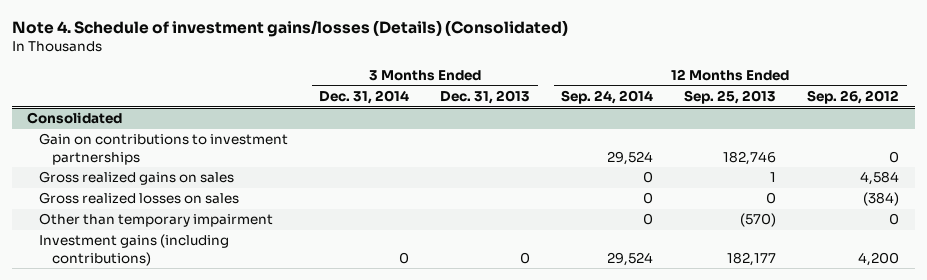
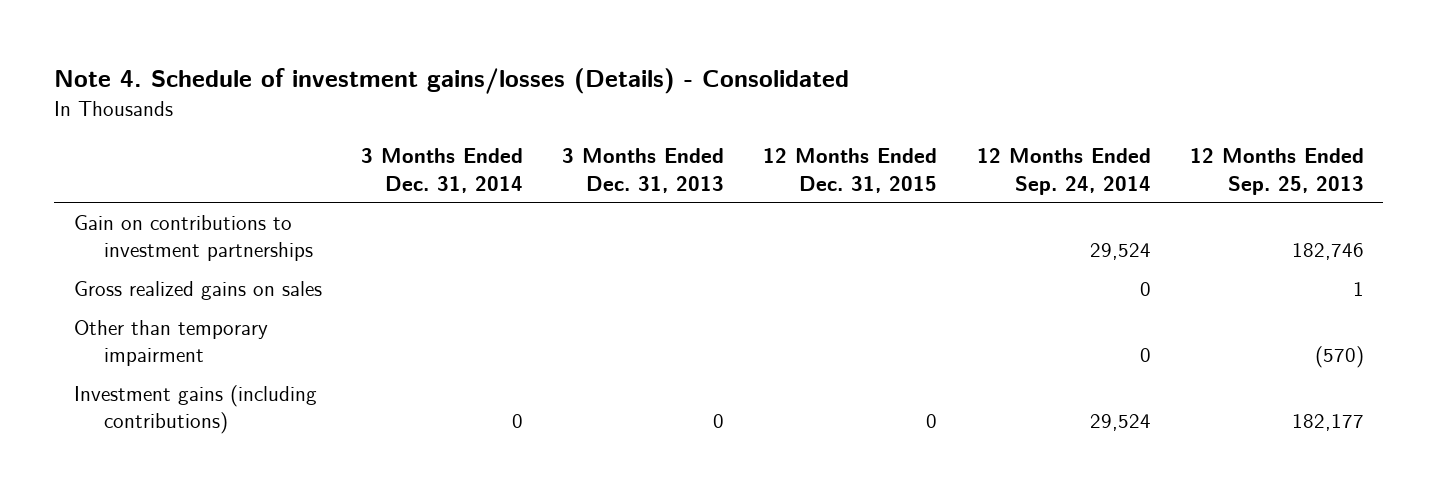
- Note 4. Schedule of investment gains/losses (Details) (Consolidated)
+ Note 4. Schedule of investment gains/losses (Details) - Consolidated
- | 3 Months Ended Dec. 31, 2014 | 3 Months Ended Dec. 31, 2013 | 12 Months Ended Sep. 24, 2014 | 12 Months Ended Sep. 25, 2013 | 12 Months Ended Sep. 26, 2012
+ | 3 Months Ended Dec. 31, 2014 | 3 Months Ended Dec. 31, 2013 | 12 Months Ended Dec. 31, 2015 | 12 Months Ended Sep. 24, 2014 | 12 Months Ended Sep. 25, 2013
- Consolidated
- Gross realized losses on sales | | | 0 | 0 | (384)

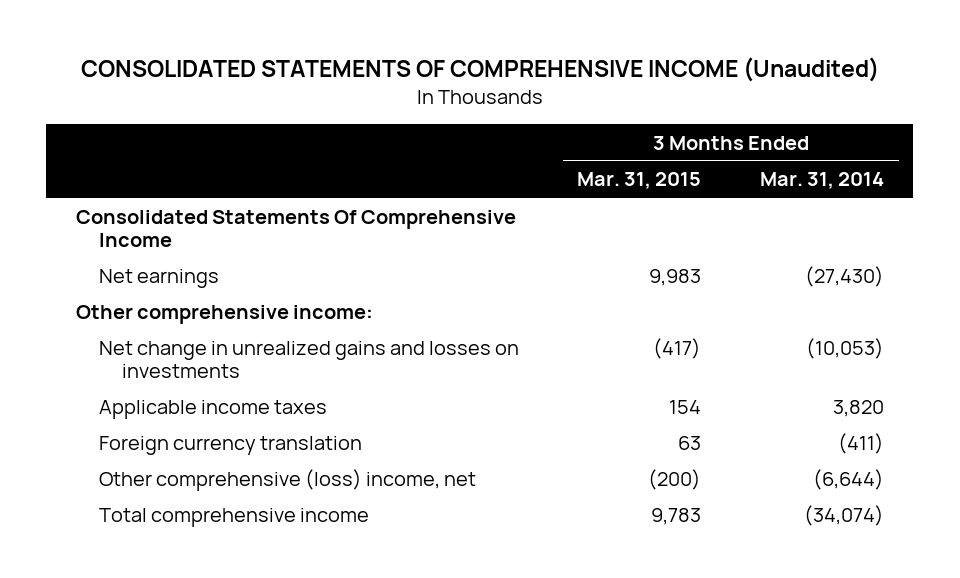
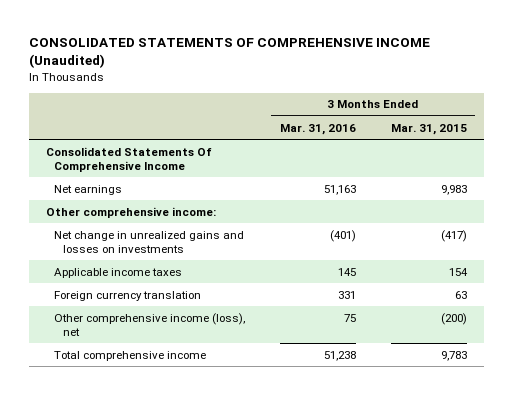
- | 3 Months Ended Mar. 31, 2015 | 3 Months Ended Mar. 31, 2014
+ | 3 Months Ended Mar. 31, 2016 | 3 Months Ended Mar. 31, 2015
- Other comprehensive (loss) income, net | (200) | (6,644)
+ Other comprehensive income (loss), net | 75 | (200)

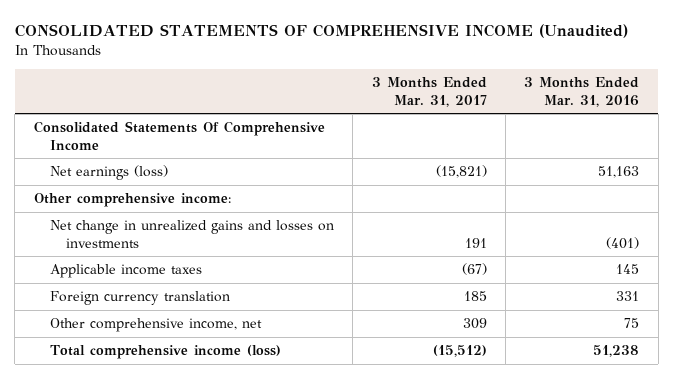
- | 3 Months Ended Mar. 31, 2016 | 3 Months Ended Mar. 31, 2015
+ | 3 Months Ended Mar. 31, 2017 | 3 Months Ended Mar. 31, 2016
- Net earnings | 51,163 | 9,983
+ Net earnings (loss) | (15,821) | 51,163
- Other comprehensive income (loss), net | 75 | (200)
- Total comprehensive income | 51,238 | 9,783
+ Other comprehensive income, net | 309 | 75
+ Total comprehensive income (loss) | (15,512) | 51,238

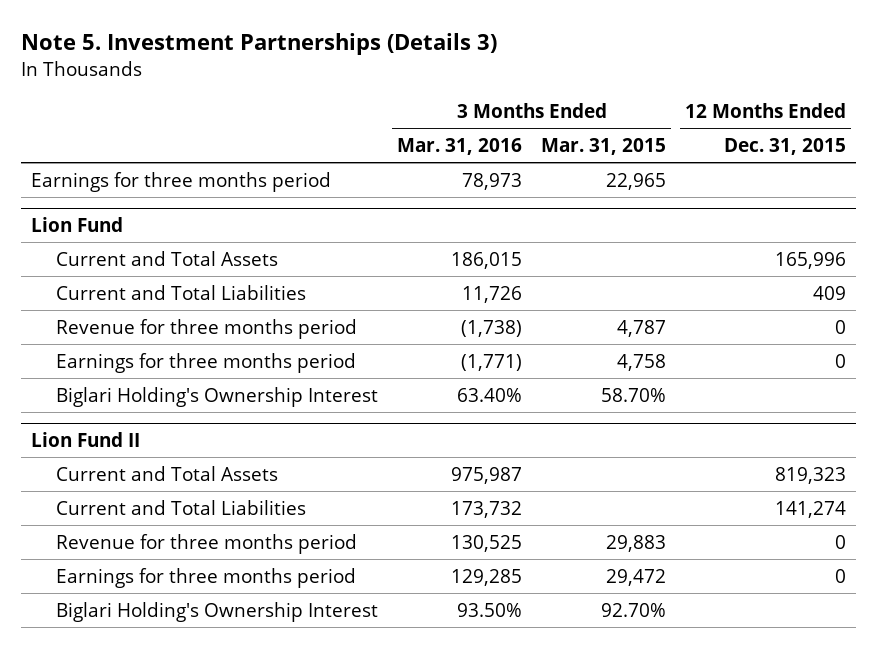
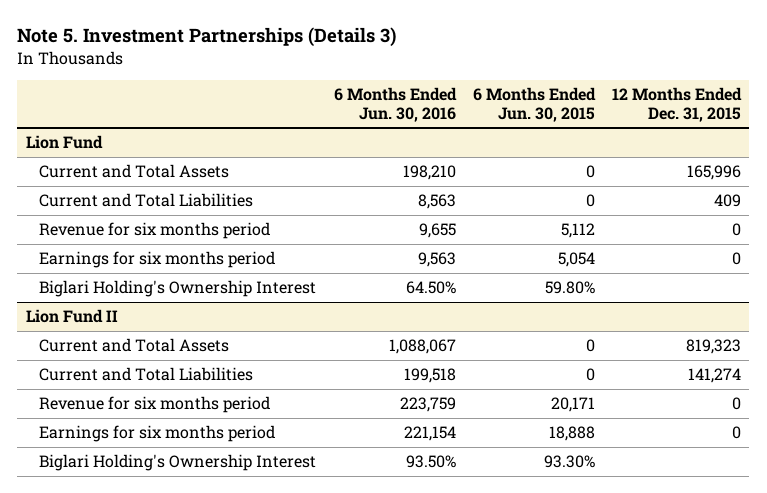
- | 3 Months Ended Mar. 31, 2016 | 3 Months Ended Mar. 31, 2015 | 12 Months Ended Dec. 31, 2015
+ | 6 Months Ended Jun. 30, 2016 | 6 Months Ended Jun. 30, 2015 | 12 Months Ended Dec. 31, 2015
- Earnings for three months period | 78,973 | 22,965 |
@ Lion Fund
- Revenue for three months period | (1,738) | 4,787 | 0
- Earnings for three months period | (1,771) | 4,758 | 0
+ Revenue for six months period | 9,655 | 5,112 | 0
+ Earnings for six months period | 9,563 | 5,054 | 0
@ Lion Fund II
- Revenue for three months period | 130,525 | 29,883 | 0
- Earnings for three months period | 129,285 | 29,472 | 0
+ Revenue for six months period | 223,759 | 20,171 | 0
+ Earnings for six months period | 221,154 | 18,888 | 0

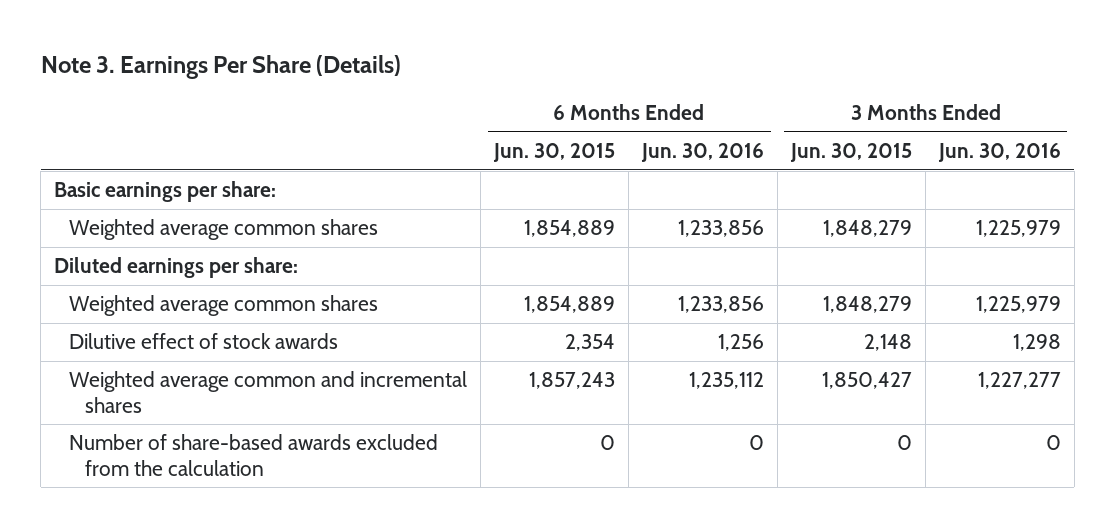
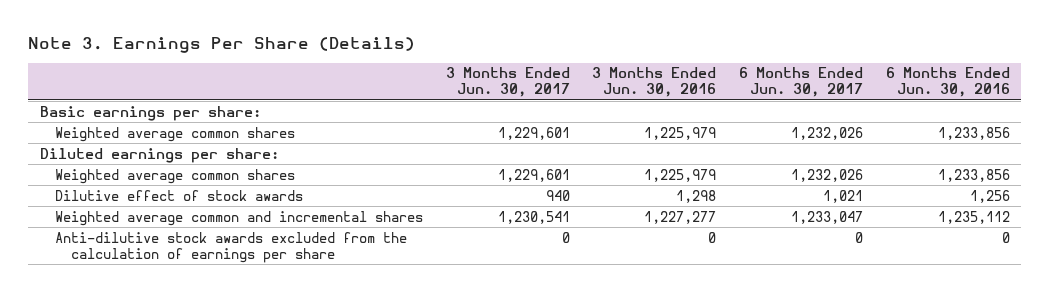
- | 6 Months Ended Jun. 30, 2015 | 6 Months Ended Jun. 30, 2016 | 3 Months Ended Jun. 30, 2015 | 3 Months Ended Jun. 30, 2016
+ | 3 Months Ended Jun. 30, 2017 | 3 Months Ended Jun. 30, 2016 | 6 Months Ended Jun. 30, 2017 | 6 Months Ended Jun. 30, 2016
- Number of share-based awards excluded from the calculation | 0 | 0 | 0 | 0
+ Anti-dilutive stock awards excluded from the calculation of earnings per share | 0 | 0 | 0 | 0

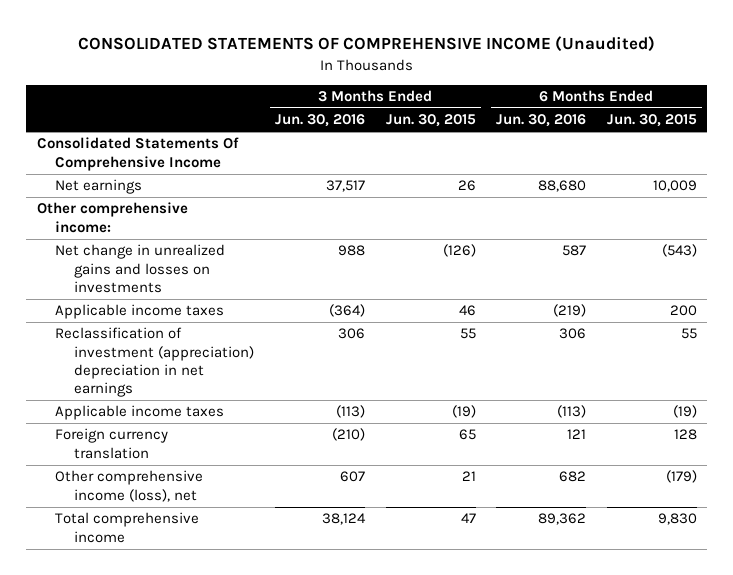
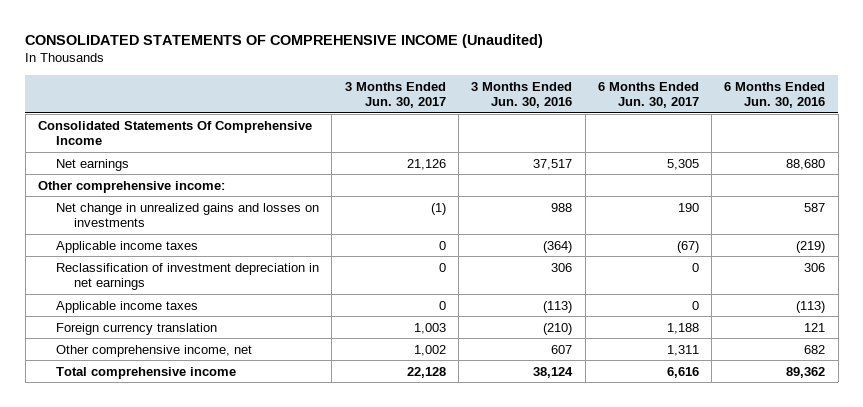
- | 3 Months Ended Jun. 30, 2016 | 3 Months Ended Jun. 30, 2015 | 6 Months Ended Jun. 30, 2016 | 6 Months Ended Jun. 30, 2015
+ | 3 Months Ended Jun. 30, 2017 | 3 Months Ended Jun. 30, 2016 | 6 Months Ended Jun. 30, 2017 | 6 Months Ended Jun. 30, 2016
- Reclassification of investment (appreciation) depreciation in net earnings | 306 | 55 | 306 | 55
+ Reclassification of investment depreciation in net earnings | 0 | 306 | 0 | 306
- Other comprehensive income (loss), net | 607 | 21 | 682 | (179)
+ Other comprehensive income, net | 1,002 | 607 | 1,311 | 682

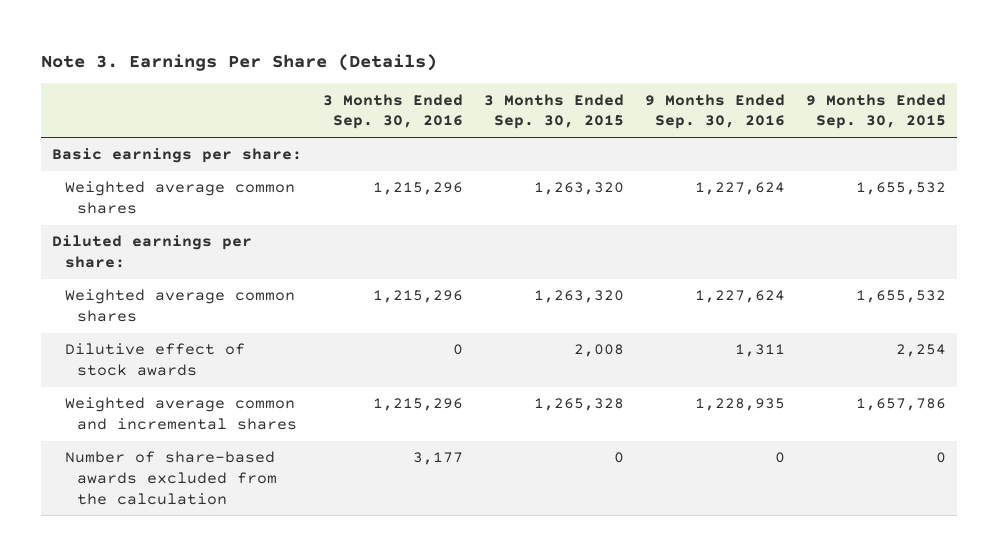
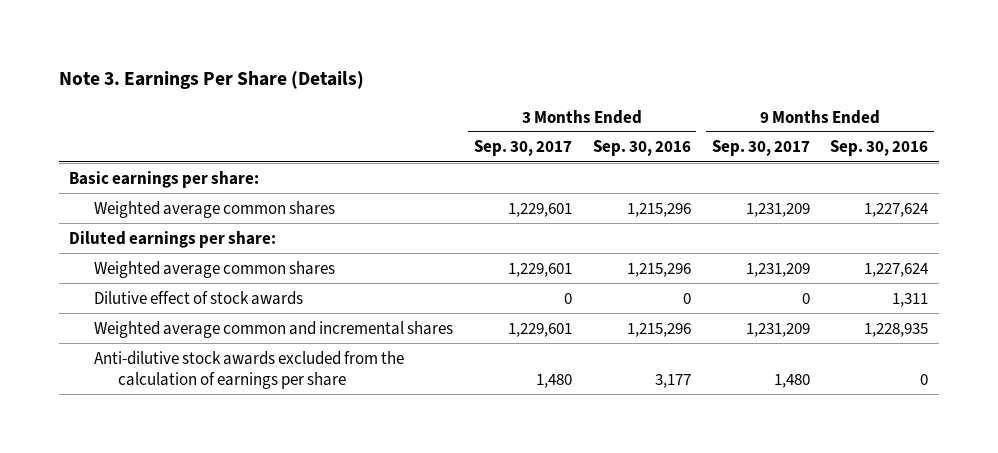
- | 3 Months Ended Sep. 30, 2016 | 3 Months Ended Sep. 30, 2015 | 9 Months Ended Sep. 30, 2016 | 9 Months Ended Sep. 30, 2015
+ | 3 Months Ended Sep. 30, 2017 | 3 Months Ended Sep. 30, 2016 | 9 Months Ended Sep. 30, 2017 | 9 Months Ended Sep. 30, 2016
- Number of share-based awards excluded from the calculation | 3,177 | 0 | 0 | 0
+ Anti-dilutive stock awards excluded from the calculation of earnings per share | 1,480 | 3,177 | 1,480 | 0

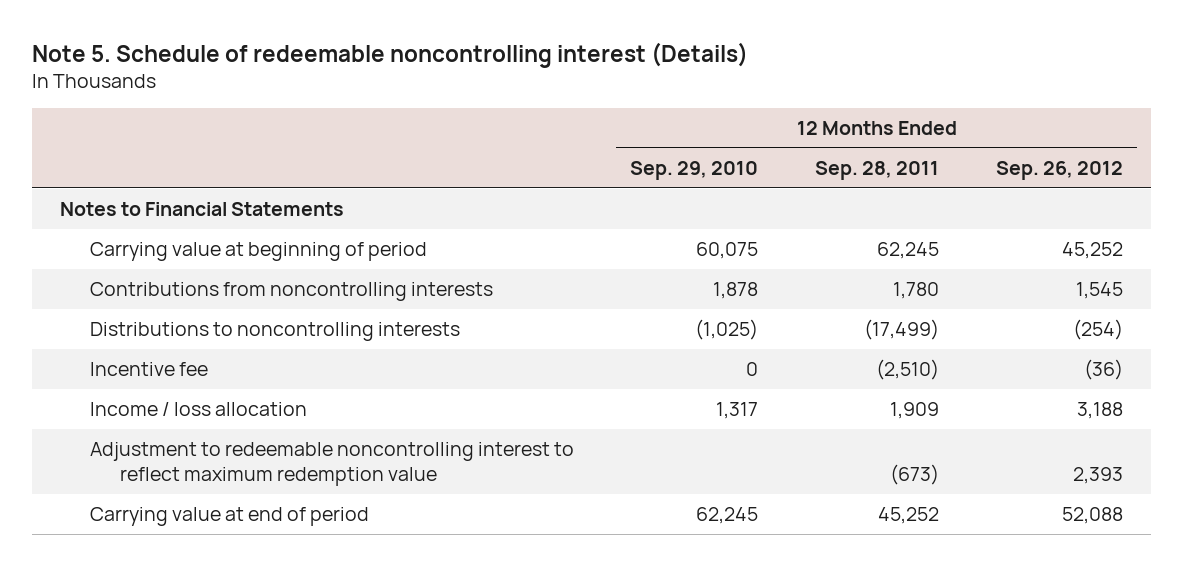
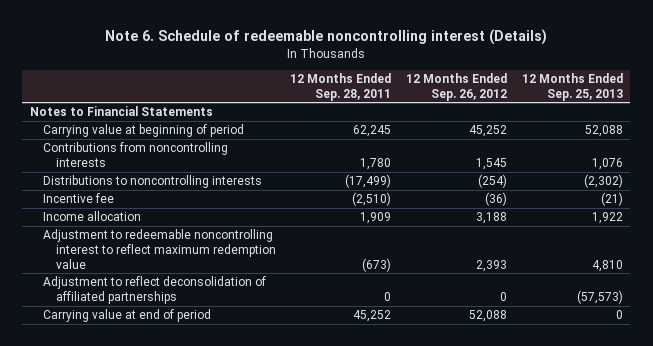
- Note 5. Schedule of redeemable noncontrolling interest (Details)
+ Note 6. Schedule of redeemable noncontrolling interest (Details)
- | 12 Months Ended Sep. 29, 2010 | 12 Months Ended Sep. 28, 2011 | 12 Months Ended Sep. 26, 2012
+ | 12 Months Ended Sep. 28, 2011 | 12 Months Ended Sep. 26, 2012 | 12 Months Ended Sep. 25, 2013
- Income / loss allocation | 1,317 | 1,909 | 3,188
+ Income allocation | 1,909 | 3,188 | 1,922
+ Adjustment to reflect deconsolidation of affiliated partnerships | 0 | 0 | (57,573)

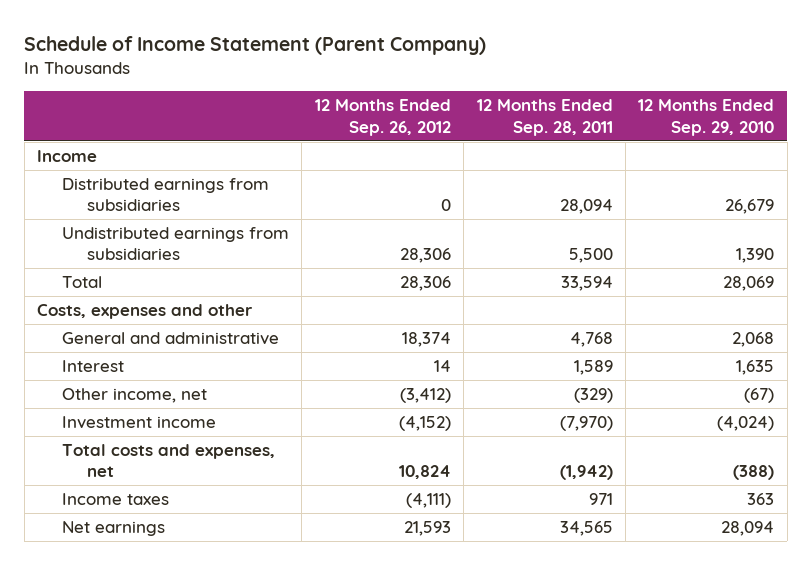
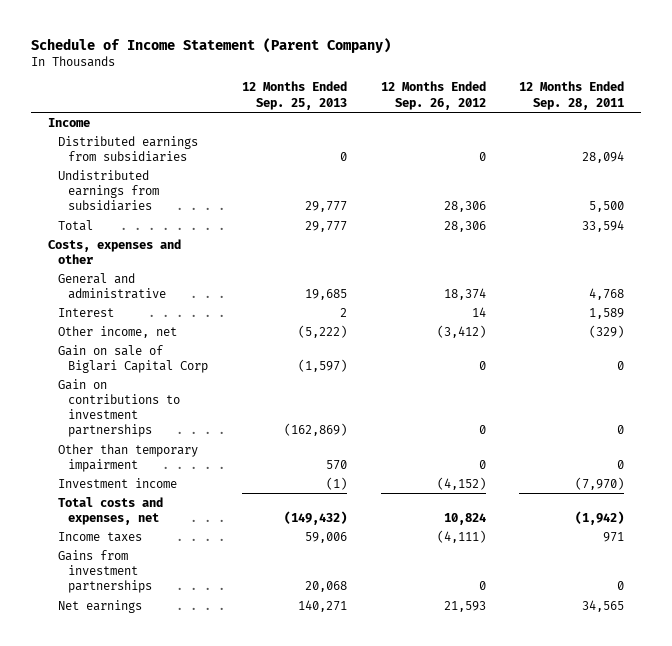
- | 12 Months Ended Sep. 26, 2012 | 12 Months Ended Sep. 28, 2011 | 12 Months Ended Sep. 29, 2010
+ | 12 Months Ended Sep. 25, 2013 | 12 Months Ended Sep. 26, 2012 | 12 Months Ended Sep. 28, 2011
+ Gain on sale of Biglari Capital Corp | (1,597) | 0 | 0
+ Gain on contributions to investment partnerships | (162,869) | 0 | 0
+ Other than temporary impairment | 570 | 0 | 0
+ Gains from investment partnerships | 20,068 | 0 | 0

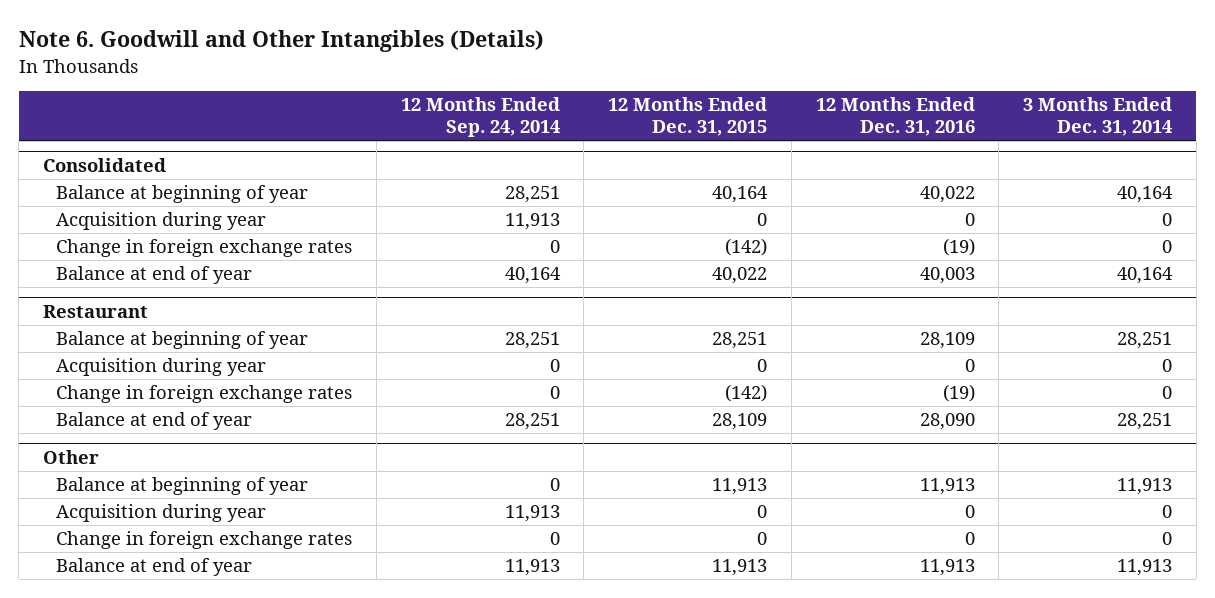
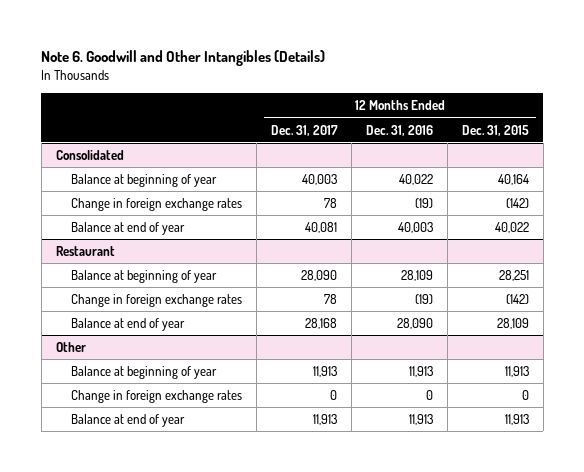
- | 12 Months Ended Sep. 24, 2014 | 12 Months Ended Dec. 31, 2015 | 12 Months Ended Dec. 31, 2016 | 3 Months Ended Dec. 31, 2014
+ | 12 Months Ended Dec. 31, 2017 | 12 Months Ended Dec. 31, 2016 | 12 Months Ended Dec. 31, 2015
@ Consolidated
- Acquisition during year | 11,913 | 0 | 0 | 0
@ Restaurant
- Acquisition during year | 0 | 0 | 0 | 0
@ Other
- Acquisition during year | 11,913 | 0 | 0 | 0

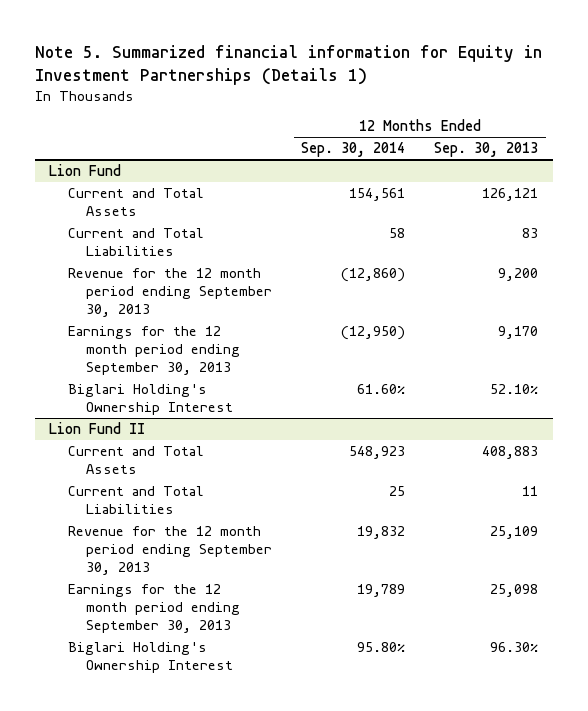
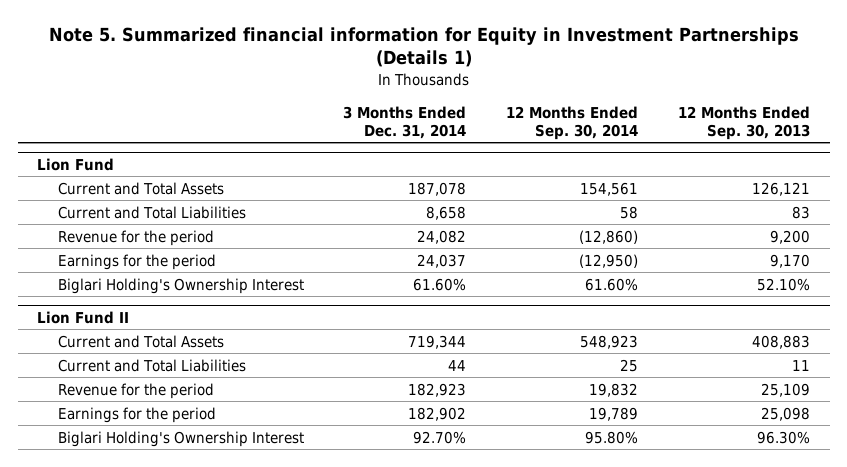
- | 12 Months Ended Sep. 30, 2014 | 12 Months Ended Sep. 30, 2013
+ | 3 Months Ended Dec. 31, 2014 | 12 Months Ended Sep. 30, 2014 | 12 Months Ended Sep. 30, 2013
@ Lion Fund
- Revenue for the 12 month period ending September 30, 2013 | (12,860) | 9,200
- Earnings for the 12 month period ending September 30, 2013 | (12,950) | 9,170
+ Revenue for the period | 24,082 | (12,860) | 9,200
+ Earnings for the period | 24,037 | (12,950) | 9,170
@ Lion Fund II
- Revenue for the 12 month period ending September 30, 2013 | 19,832 | 25,109
- Earnings for the 12 month period ending September 30, 2013 | 19,789 | 25,098
+ Revenue for the period | 182,923 | 19,832 | 25,109
+ Earnings for the period | 182,902 | 19,789 | 25,098

